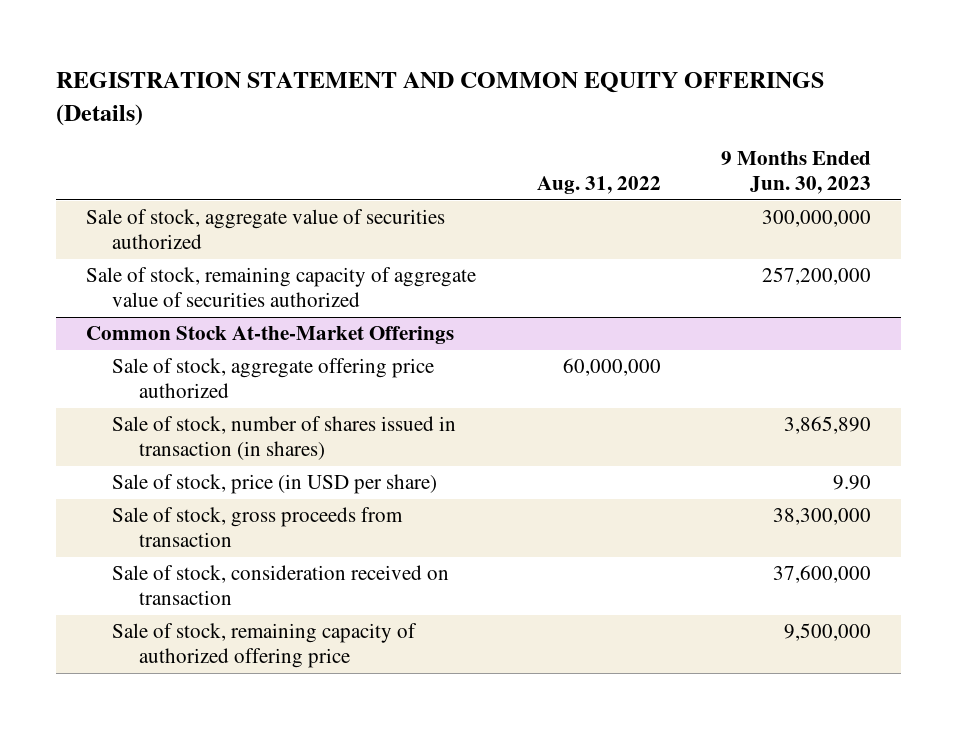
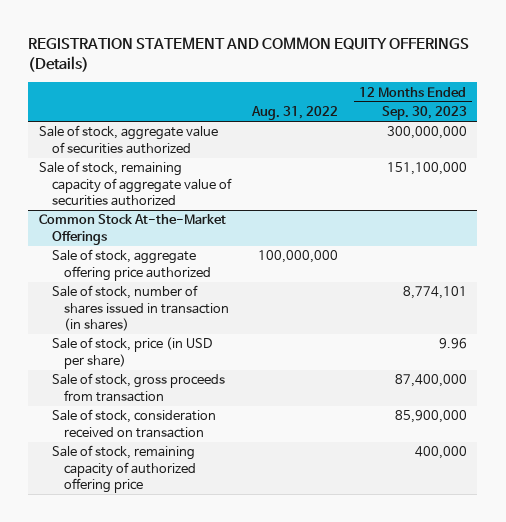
- | Aug. 31, 2022 | 9 Months Ended Jun. 30, 2023
+ | Aug. 31, 2022 | 12 Months Ended Sep. 30, 2023
@ Common Stock At-the-Market Offerings
- Sale of stock, aggregate offering price authorized | 60,000,000 |
+ Sale of stock, aggregate offering price authorized | 100,000,000 |

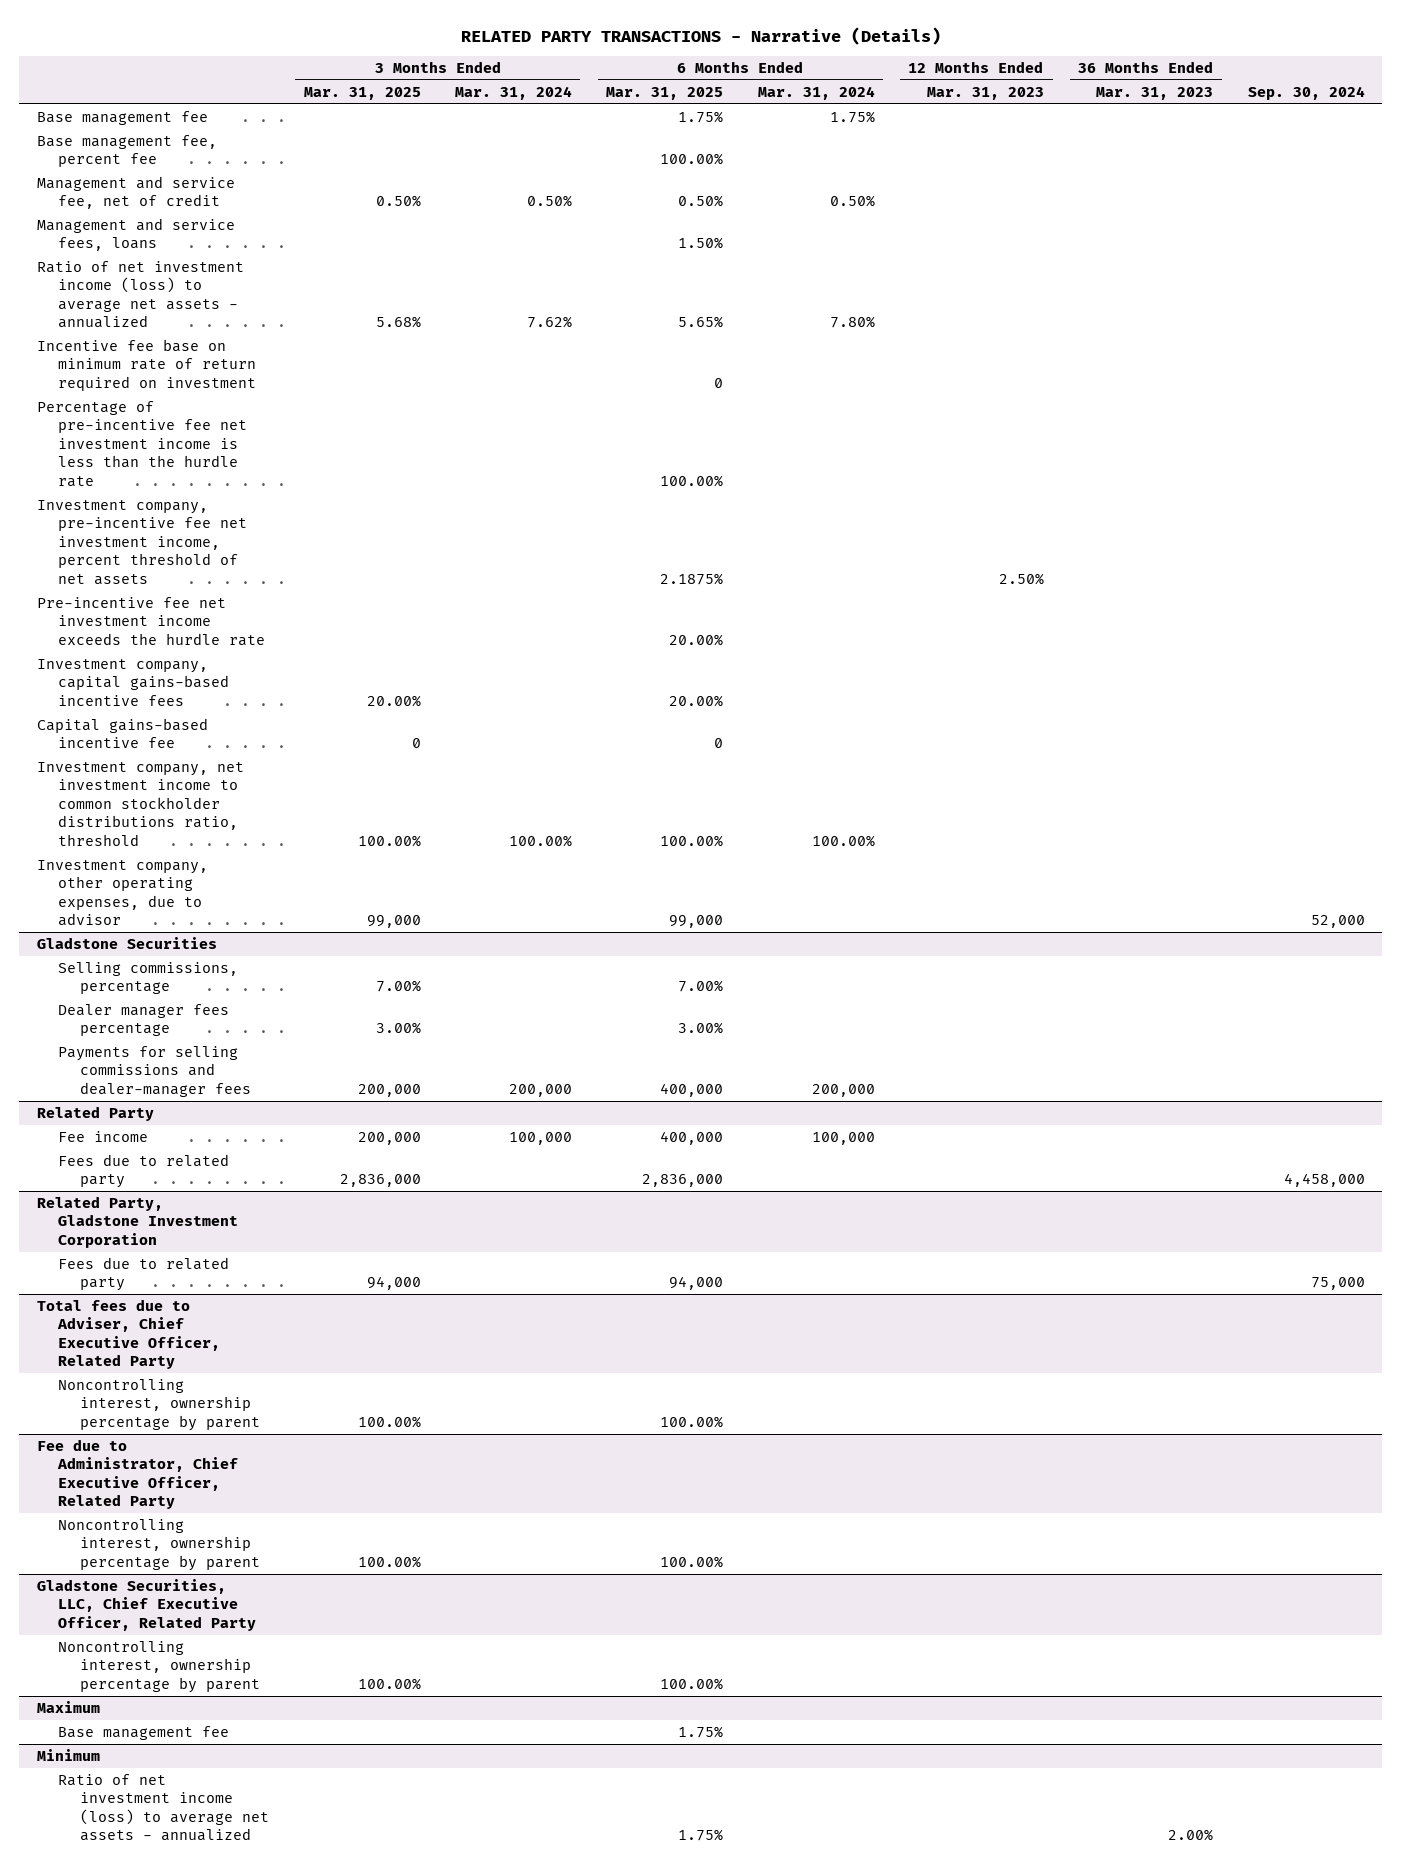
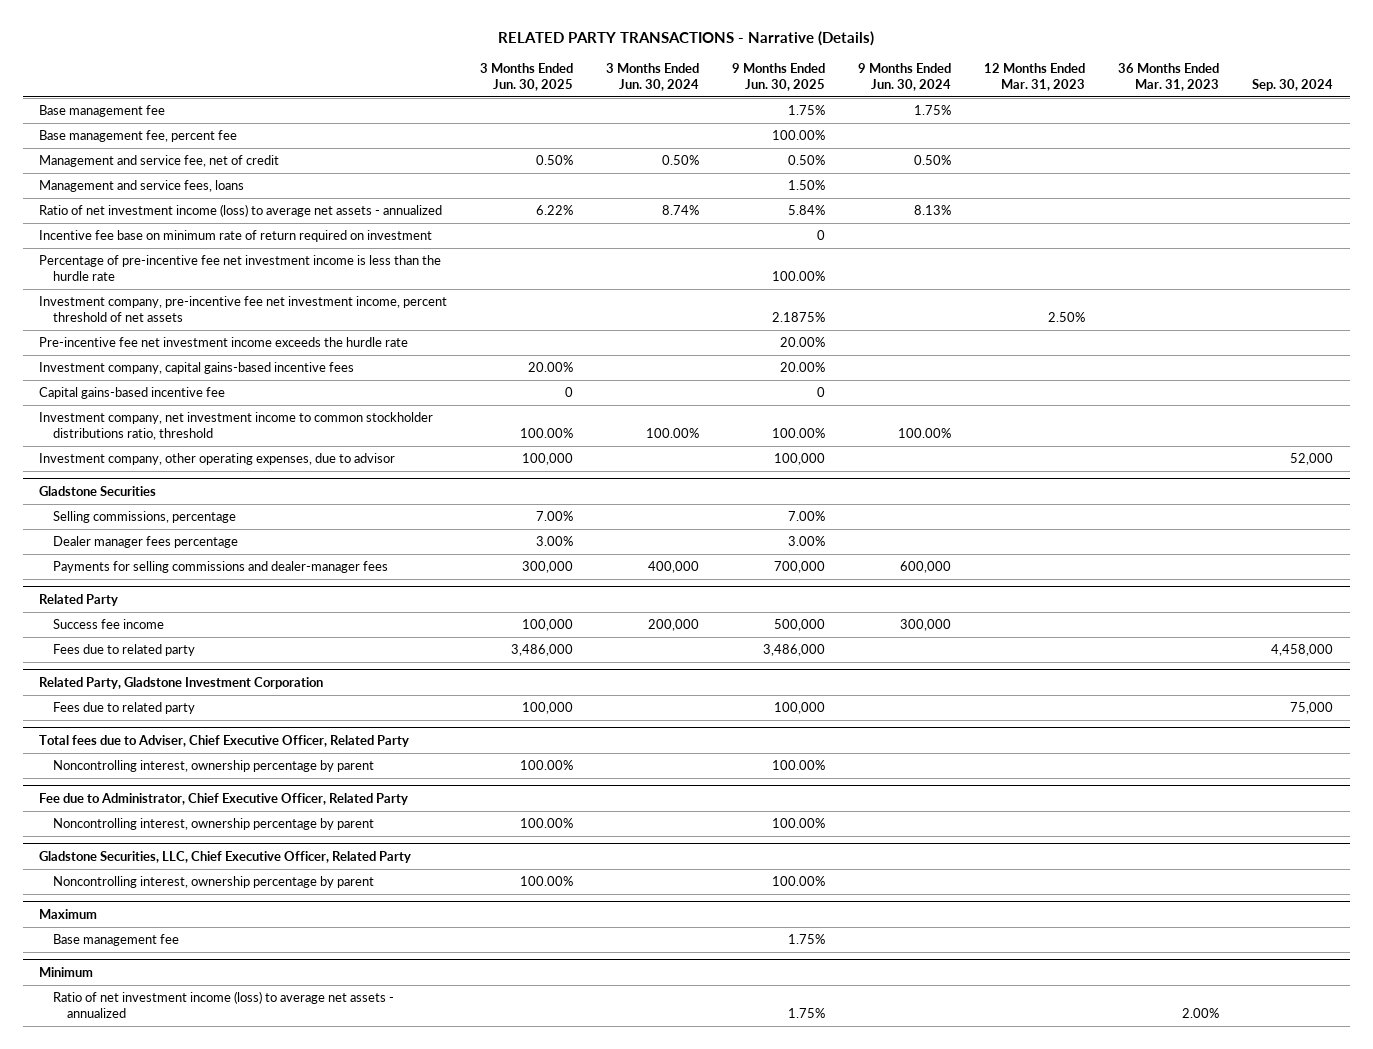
- | 3 Months Ended Mar. 31, 2025 | 3 Months Ended Mar. 31, 2024 | 6 Months Ended Mar. 31, 2025 | 6 Months Ended Mar. 31, 2024 | 12 Months Ended Mar. 31, 2023 | 36 Months Ended Mar. 31, 2023 | Sep. 30, 2024
+ | 3 Months Ended Jun. 30, 2025 | 3 Months Ended Jun. 30, 2024 | 9 Months Ended Jun. 30, 2025 | 9 Months Ended Jun. 30, 2024 | 12 Months Ended Mar. 31, 2023 | 36 Months Ended Mar. 31, 2023 | Sep. 30, 2024
@ Related Party
- Fee income | 200,000 | 100,000 | 400,000 | 100,000 | | |
+ Success fee income | 100,000 | 200,000 | 500,000 | 300,000 | | |

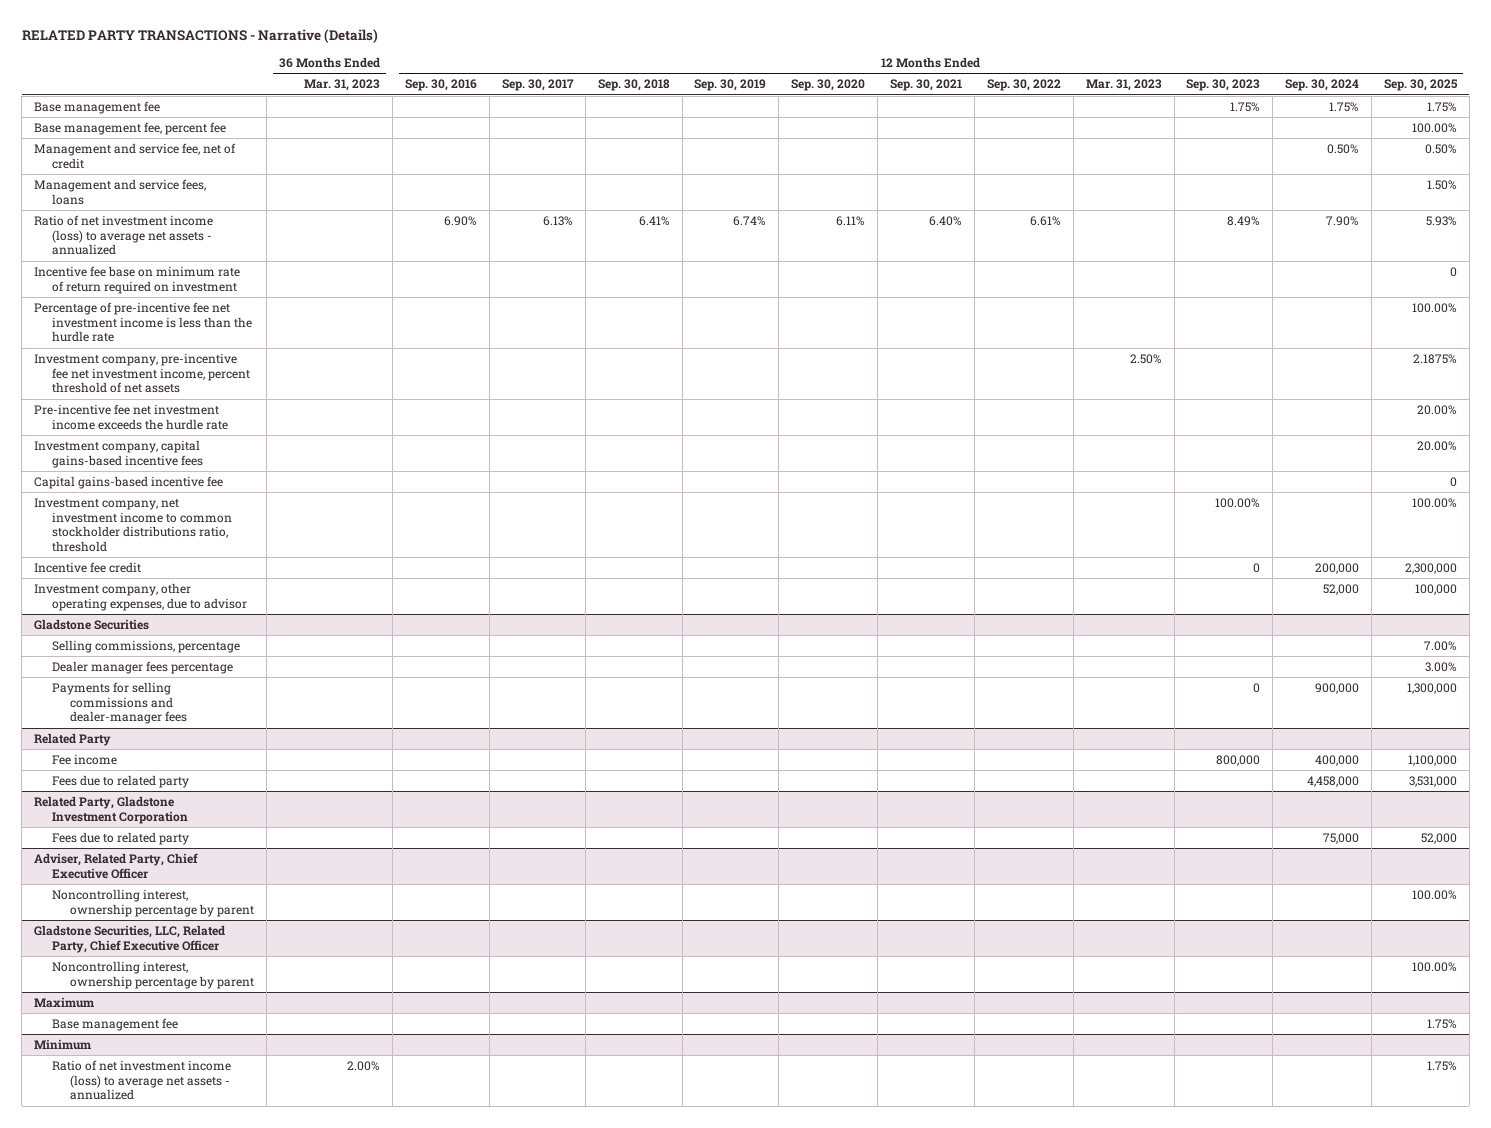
- | 3 Months Ended Jun. 30, 2025 | 3 Months Ended Jun. 30, 2024 | 9 Months Ended Jun. 30, 2025 | 9 Months Ended Jun. 30, 2024 | 12 Months Ended Mar. 31, 2023 | 36 Months Ended Mar. 31, 2023 | Sep. 30, 2024
+ | 36 Months Ended Mar. 31, 2023 | 12 Months Ended Sep. 30, 2016 | 12 Months Ended Sep. 30, 2017 | 12 Months Ended Sep. 30, 2018 | 12 Months Ended Sep. 30, 2019 | 12 Months Ended Sep. 30, 2020 | 12 Months Ended Sep. 30, 2021 | 12 Months Ended Sep. 30, 2022 | 12 Months Ended Mar. 31, 2023 | 12 Months Ended Sep. 30, 2023 | 12 Months Ended Sep. 30, 2024 | 12 Months Ended Sep. 30, 2025
+ Incentive fee credit | | | | | | | | | | 0 | 200,000 | 2,300,000
@ Related Party
- Success fee income | 100,000 | 200,000 | 500,000 | 300,000 | | |
+ Fee income | | | | | | | | | | 800,000 | 400,000 | 1,100,000
- Total fees due to Adviser, Chief Executive Officer, Related Party
+ Adviser, Related Party, Chief Executive Officer
- Fee due to Administrator, Chief Executive Officer, Related Party
- Noncontrolling interest, ownership percentage by parent | 100.00% | | 100.00% | | | |
- Gladstone Securities, LLC, Chief Executive Officer, Related Party
+ Gladstone Securities, LLC, Related Party, Chief Executive Officer

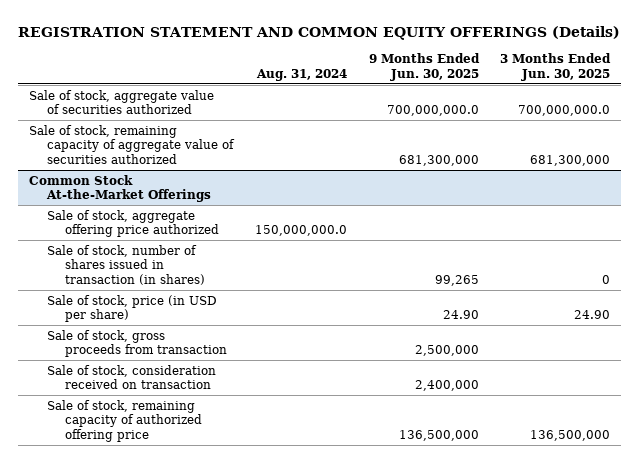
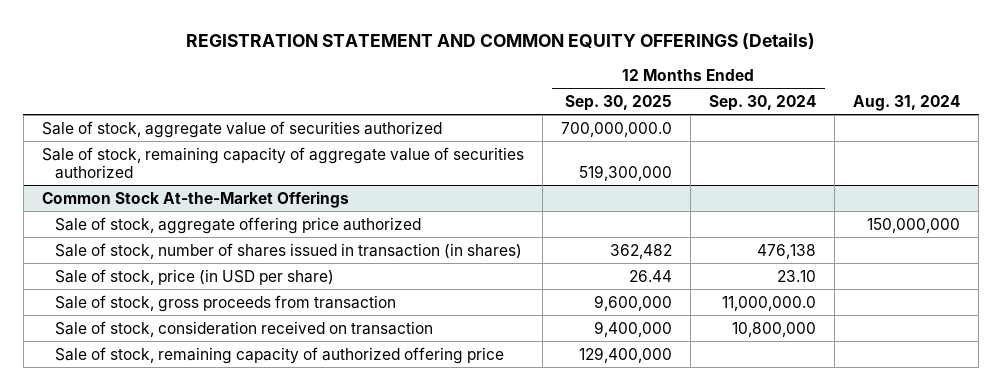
- | Aug. 31, 2024 | 9 Months Ended Jun. 30, 2025 | 3 Months Ended Jun. 30, 2025
+ | 12 Months Ended Sep. 30, 2025 | 12 Months Ended Sep. 30, 2024 | Aug. 31, 2024
@ Common Stock At-the-Market Offerings
- Sale of stock, aggregate offering price authorized | 150,000,000.0 | |
+ Sale of stock, aggregate offering price authorized | | | 150,000,000

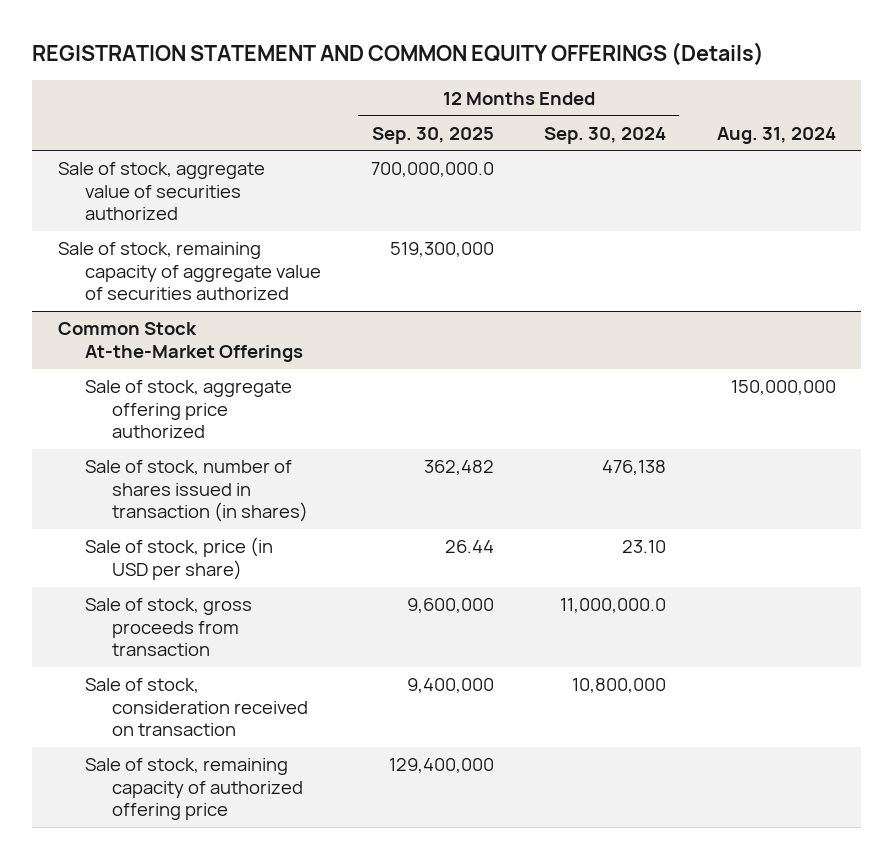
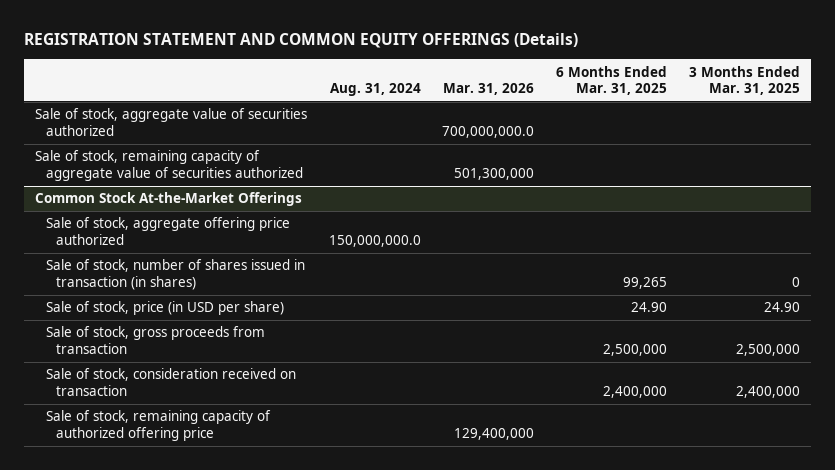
- | 12 Months Ended Sep. 30, 2025 | 12 Months Ended Sep. 30, 2024 | Aug. 31, 2024
+ | Aug. 31, 2024 | Mar. 31, 2026 | 6 Months Ended Mar. 31, 2025 | 3 Months Ended Mar. 31, 2025
@ Common Stock At-the-Market Offerings
- Sale of stock, aggregate offering price authorized | | | 150,000,000
+ Sale of stock, aggregate offering price authorized | 150,000,000.0 | | |

